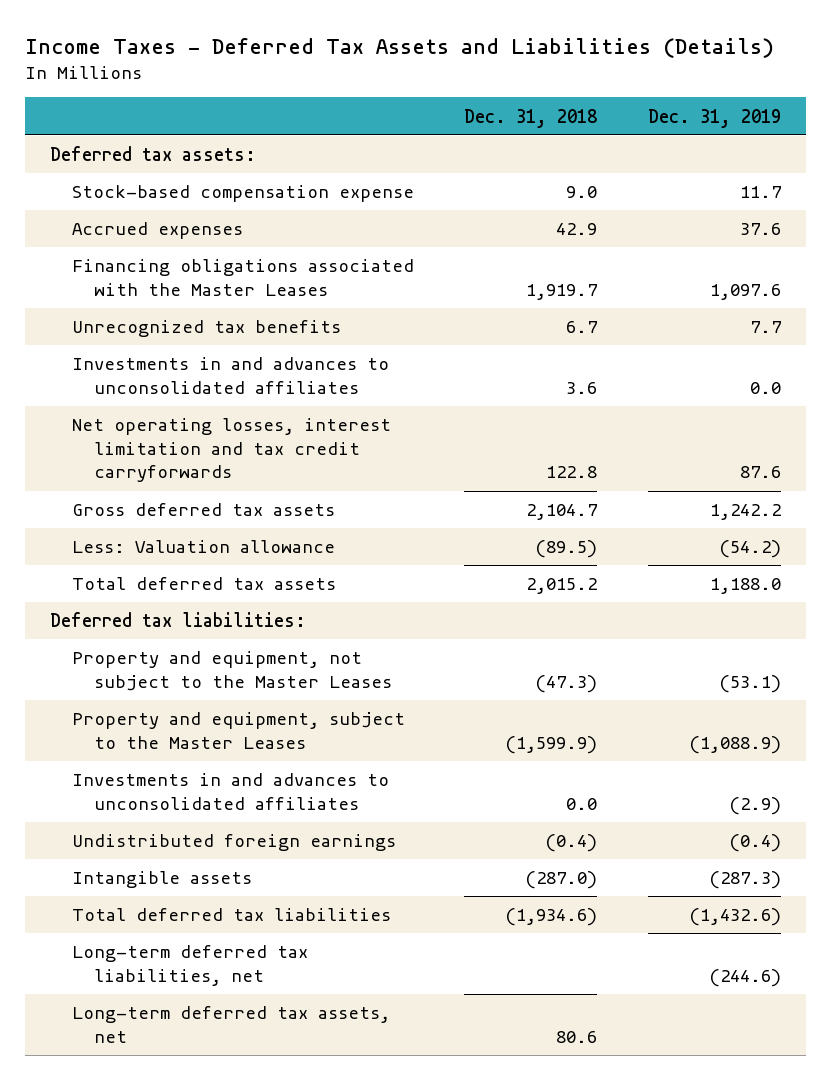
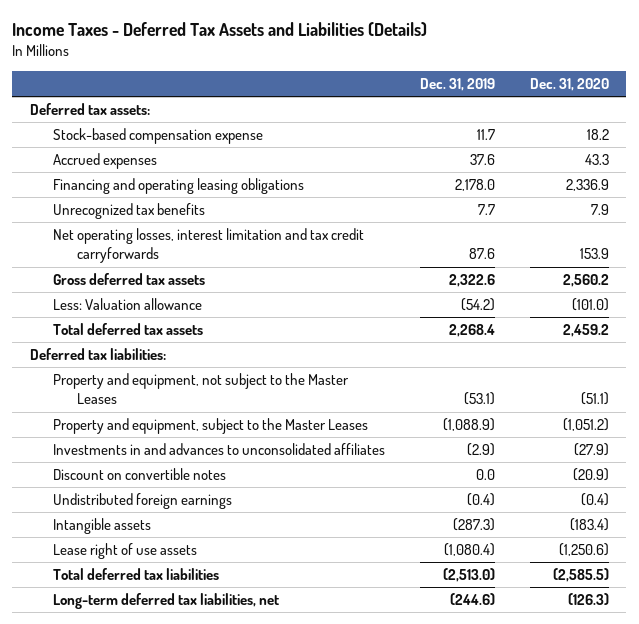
- | Dec. 31, 2018 | Dec. 31, 2019
+ | Dec. 31, 2019 | Dec. 31, 2020
- Financing obligations associated with the Master Leases | 1,919.7 | 1,097.6
+ Financing and operating leasing obligations | 2,178.0 | 2,336.9
- Investments in and advances to unconsolidated affiliates | 3.6 | 0.0
- Gross deferred tax assets | 2,104.7 | 1,242.2
+ Gross deferred tax assets | 2,322.6 | 2,560.2
- Total deferred tax assets | 2,015.2 | 1,188.0
+ Total deferred tax assets | 2,268.4 | 2,459.2
+ Discount on convertible notes | 0.0 | (20.9)
- Total deferred tax liabilities | (1,934.6) | (1,432.6)
+ Lease right of use assets | (1,080.4) | (1,250.6)
+ Total deferred tax liabilities | (2,513.0) | (2,585.5)
- Long-term deferred tax assets, net | 80.6 |

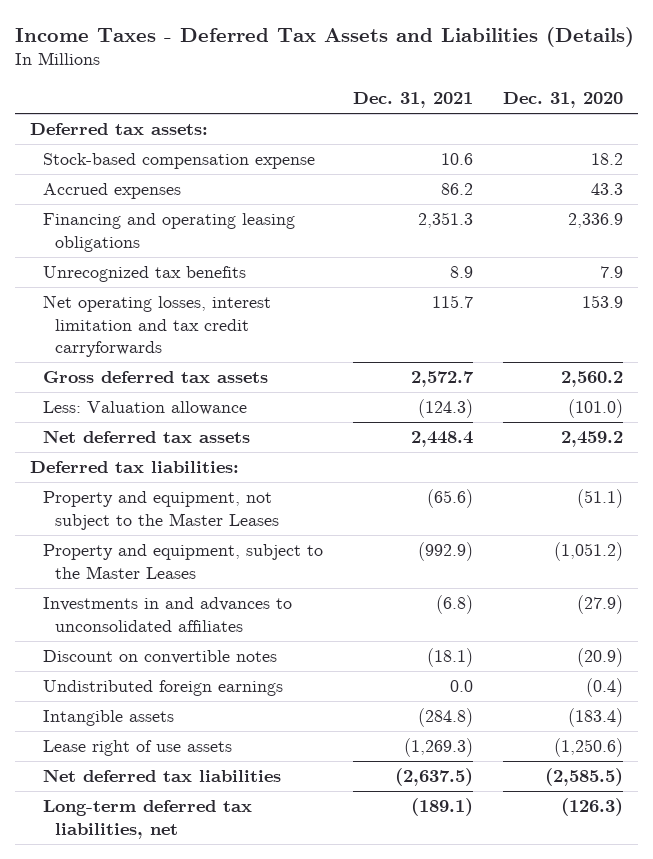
- | Dec. 31, 2019 | Dec. 31, 2020
+ | Dec. 31, 2021 | Dec. 31, 2020
- Total deferred tax assets | 2,268.4 | 2,459.2
+ Net deferred tax assets | 2,448.4 | 2,459.2
- Total deferred tax liabilities | (2,513.0) | (2,585.5)
+ Net deferred tax liabilities | (2,637.5) | (2,585.5)

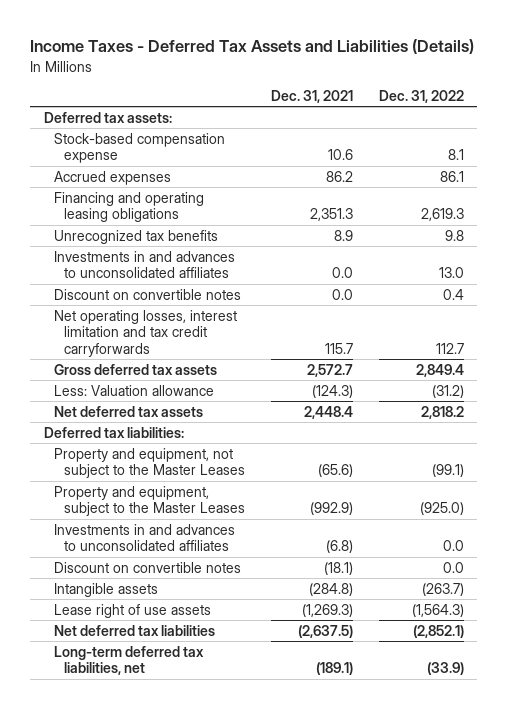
- | Dec. 31, 2021 | Dec. 31, 2020
+ | Dec. 31, 2021 | Dec. 31, 2022
+ Investments in and advances to unconsolidated affiliates | 0.0 | 13.0
+ Discount on convertible notes | 0.0 | 0.4
- Undistributed foreign earnings | 0.0 | (0.4)

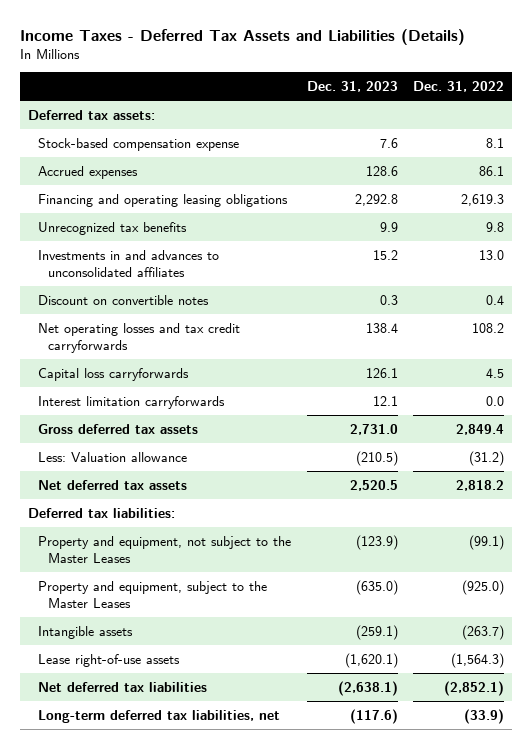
- | Dec. 31, 2021 | Dec. 31, 2022
+ | Dec. 31, 2023 | Dec. 31, 2022
- Net operating losses, interest limitation and tax credit carryforwards | 115.7 | 112.7
+ Net operating losses and tax credit carryforwards | 138.4 | 108.2
+ Capital loss carryforwards | 126.1 | 4.5
+ Interest limitation carryforwards | 12.1 | 0.0
- Investments in and advances to unconsolidated affiliates | (6.8) | 0.0
- Discount on convertible notes | (18.1) | 0.0
- Lease right of use assets | (1,269.3) | (1,564.3)
+ Lease right-of-use assets | (1,620.1) | (1,564.3)

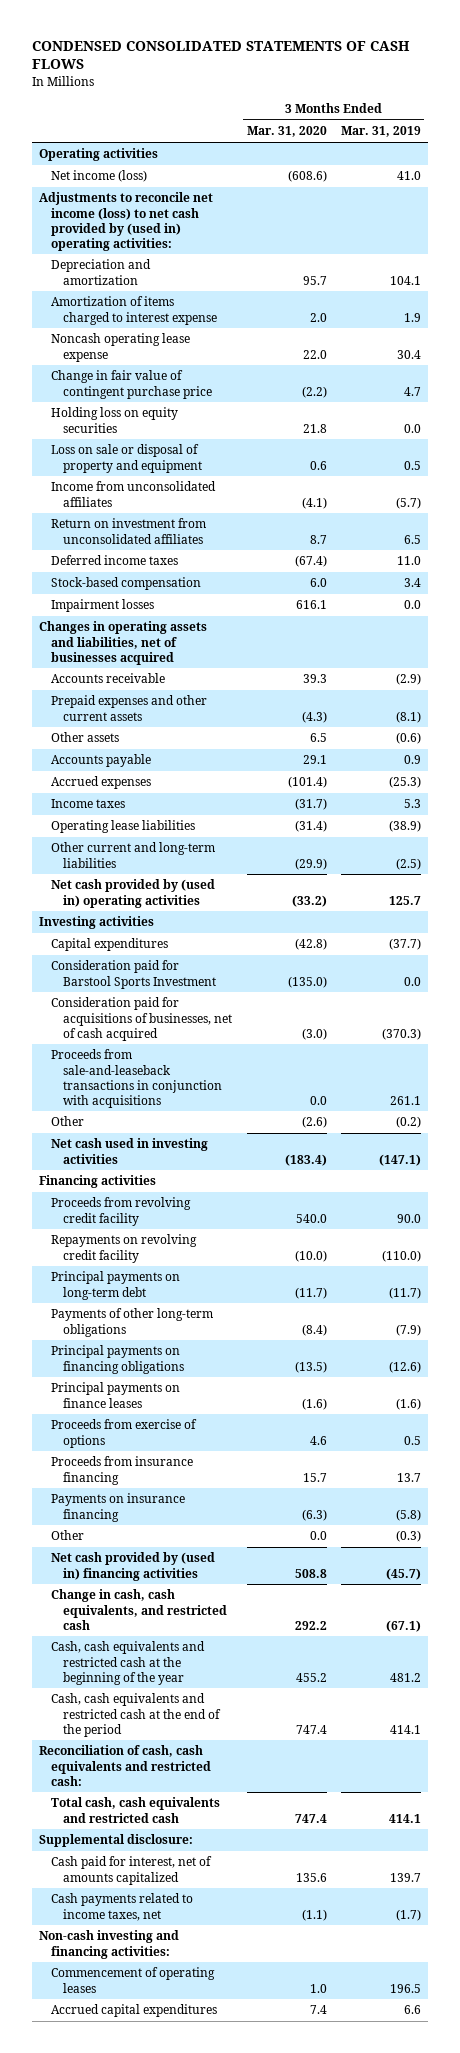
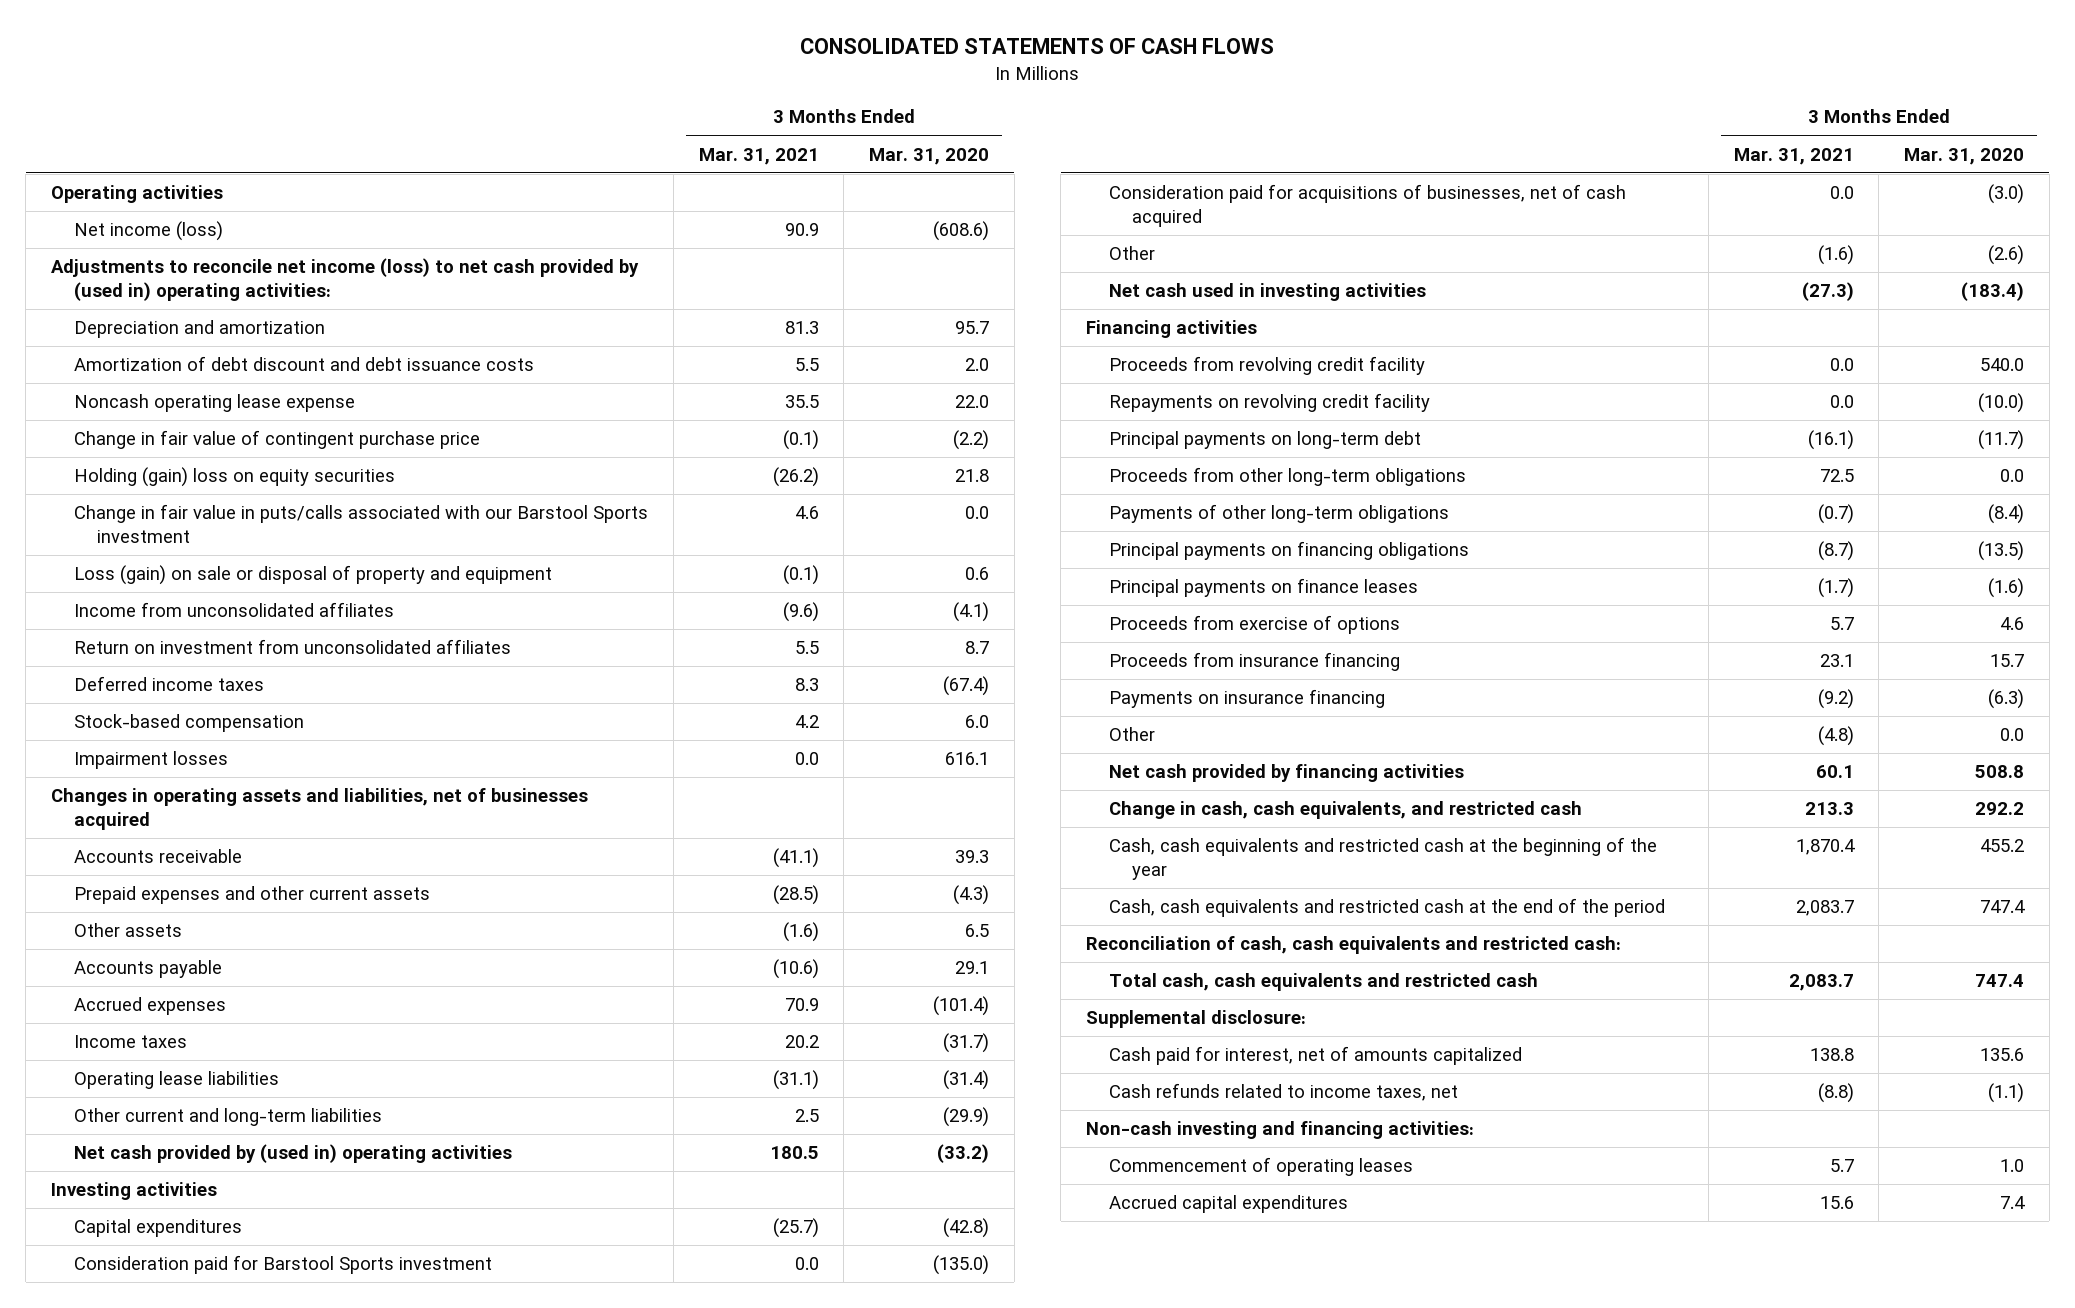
- CONDENSED CONSOLIDATED STATEMENTS OF CASH FLOWS
+ CONSOLIDATED STATEMENTS OF CASH FLOWS
- | 3 Months Ended Mar. 31, 2020 | 3 Months Ended Mar. 31, 2019
+ | 3 Months Ended Mar. 31, 2021 | 3 Months Ended Mar. 31, 2020
- Amortization of items charged to interest expense | 2.0 | 1.9
+ Amortization of debt discount and debt issuance costs | 5.5 | 2.0
- Holding loss on equity securities | 21.8 | 0.0
- Loss on sale or disposal of property and equipment | 0.6 | 0.5
+ Holding (gain) loss on equity securities | (26.2) | 21.8
+ Change in fair value in puts/calls associated with our Barstool Sports investment | 4.6 | 0.0
+ Loss (gain) on sale or disposal of property and equipment | (0.1) | 0.6
- Consideration paid for Barstool Sports Investment | (135.0) | 0.0
+ Consideration paid for Barstool Sports investment | 0.0 | (135.0)
- Proceeds from sale-and-leaseback transactions in conjunction with acquisitions | 0.0 | 261.1
+ Proceeds from other long-term obligations | 72.5 | 0.0
- Net cash provided by (used in) financing activities | 508.8 | (45.7)
+ Net cash provided by financing activities | 60.1 | 508.8
- Cash payments related to income taxes, net | (1.1) | (1.7)
+ Cash refunds related to income taxes, net | (8.8) | (1.1)

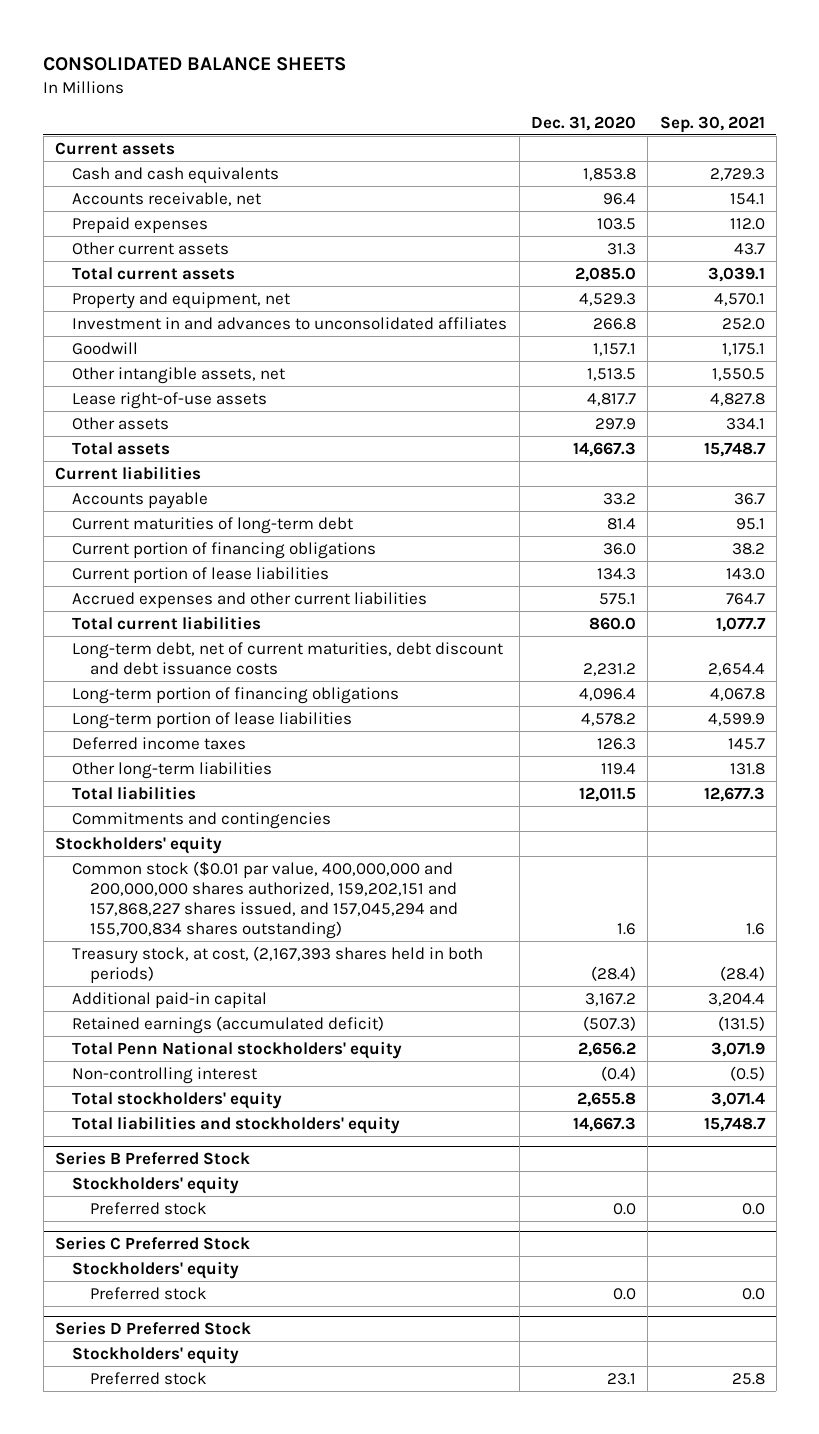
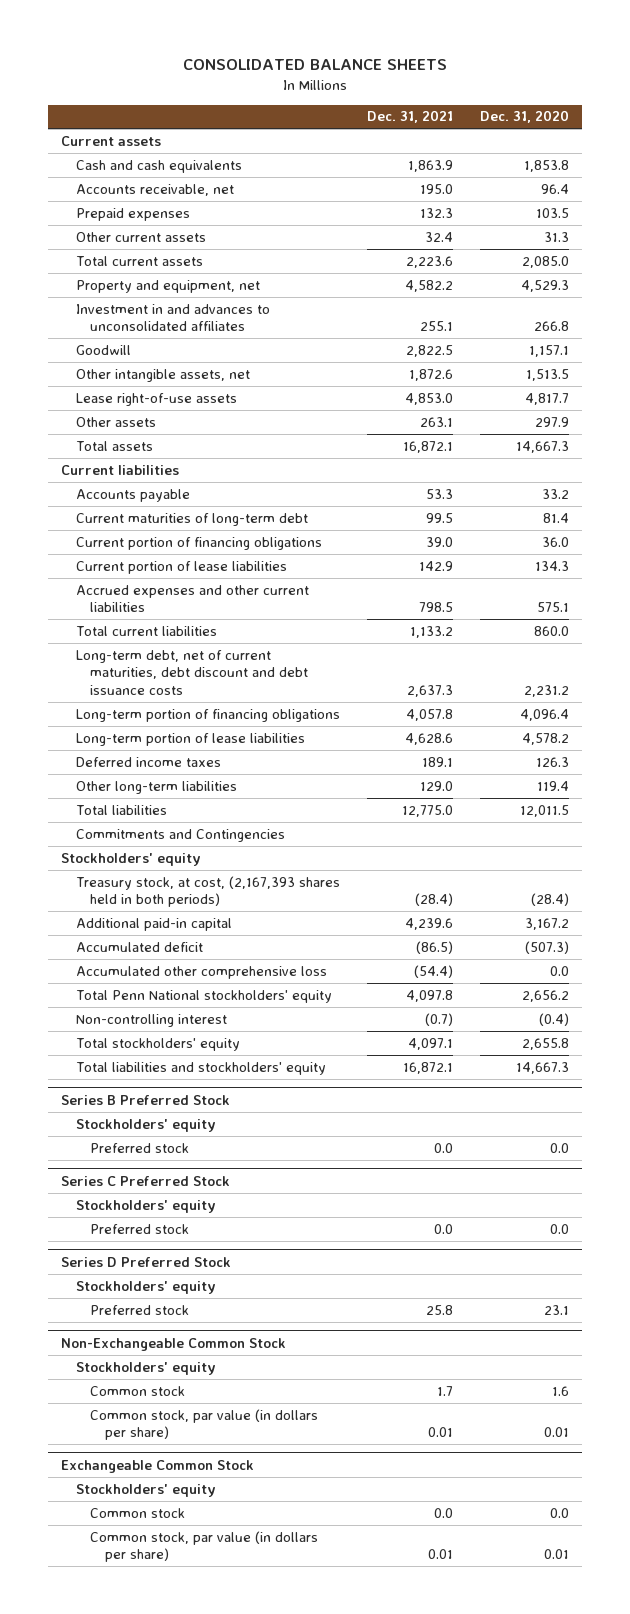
- | Dec. 31, 2020 | Sep. 30, 2021
+ | Dec. 31, 2021 | Dec. 31, 2020
- Commitments and contingencies
+ Commitments and Contingencies
- Common stock ($0.01 par value, 400,000,000 and 200,000,000 shares authorized, 159,202,151 and 157,868,227 shares issued, and 157,045,294 and 155,700,834 shares outstanding) | 1.6 | 1.6
- Retained earnings (accumulated deficit) | (507.3) | (131.5)
+ Accumulated deficit | (86.5) | (507.3)
+ Accumulated other comprehensive loss | (54.4) | 0.0
+ Non-Exchangeable Common Stock
+ Stockholders' equity
+ Common stock | 1.7 | 1.6
+ Common stock, par value (in dollars per share) | 0.01 | 0.01
+ Exchangeable Common Stock
+ Stockholders' equity
+ Common stock | 0.0 | 0.0
+ Common stock, par value (in dollars per share) | 0.01 | 0.01

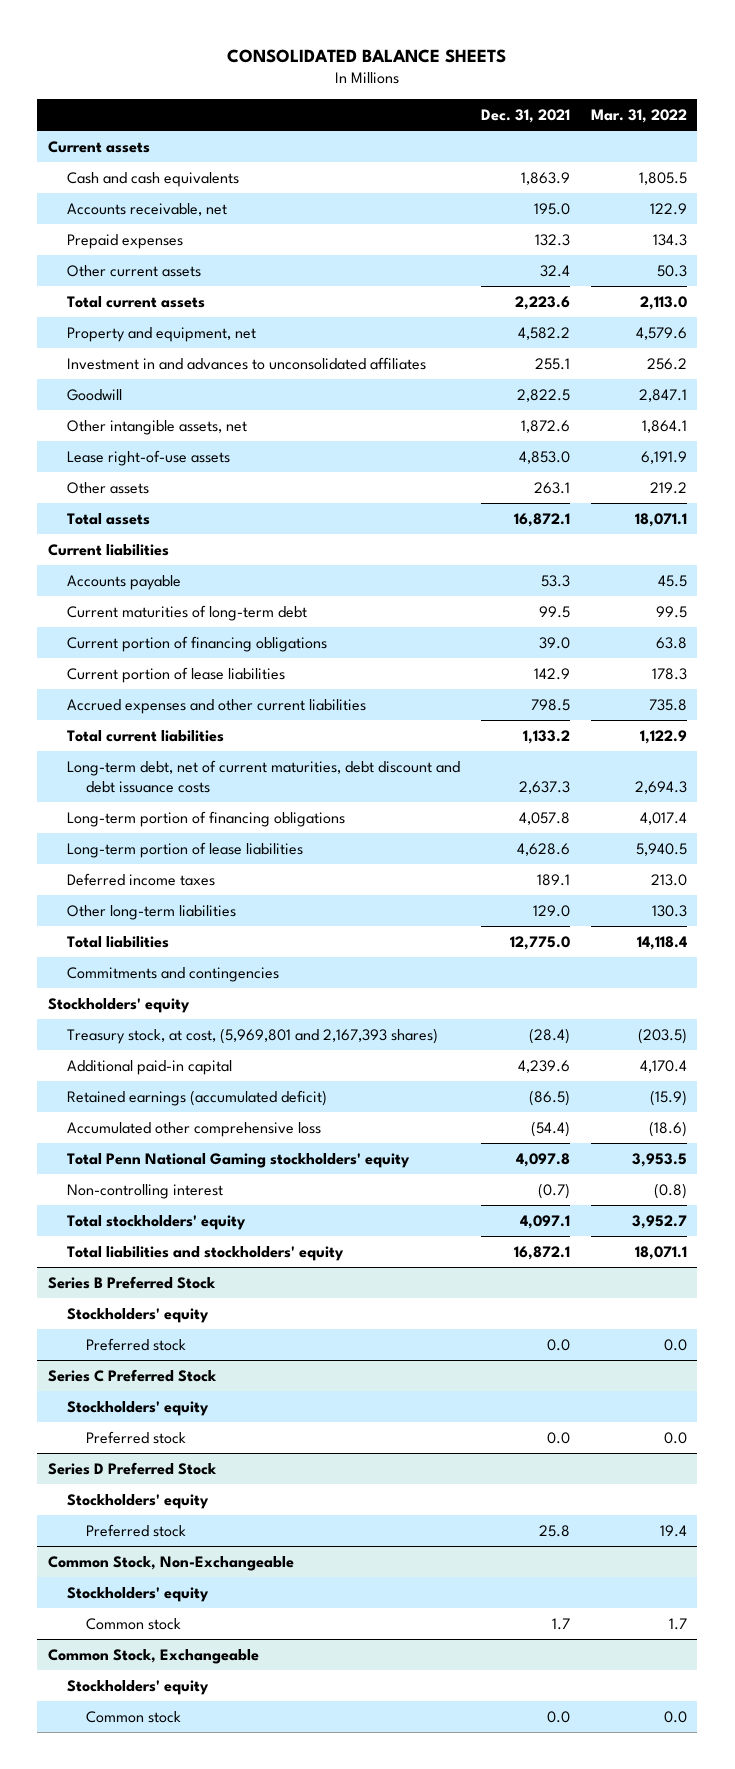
- | Dec. 31, 2021 | Dec. 31, 2020
+ | Dec. 31, 2021 | Mar. 31, 2022
- Commitments and Contingencies
+ Commitments and contingencies
- Treasury stock, at cost, (2,167,393 shares held in both periods) | (28.4) | (28.4)
+ Treasury stock, at cost, (5,969,801 and 2,167,393 shares) | (28.4) | (203.5)
- Accumulated deficit | (86.5) | (507.3)
+ Retained earnings (accumulated deficit) | (86.5) | (15.9)
- Total Penn National stockholders' equity | 4,097.8 | 2,656.2
+ Total Penn National Gaming stockholders' equity | 4,097.8 | 3,953.5
- Non-Exchangeable Common Stock
+ Common Stock, Non-Exchangeable
- Common stock, par value (in dollars per share) | 0.01 | 0.01
- Exchangeable Common Stock
+ Common Stock, Exchangeable
- Common stock, par value (in dollars per share) | 0.01 | 0.01

